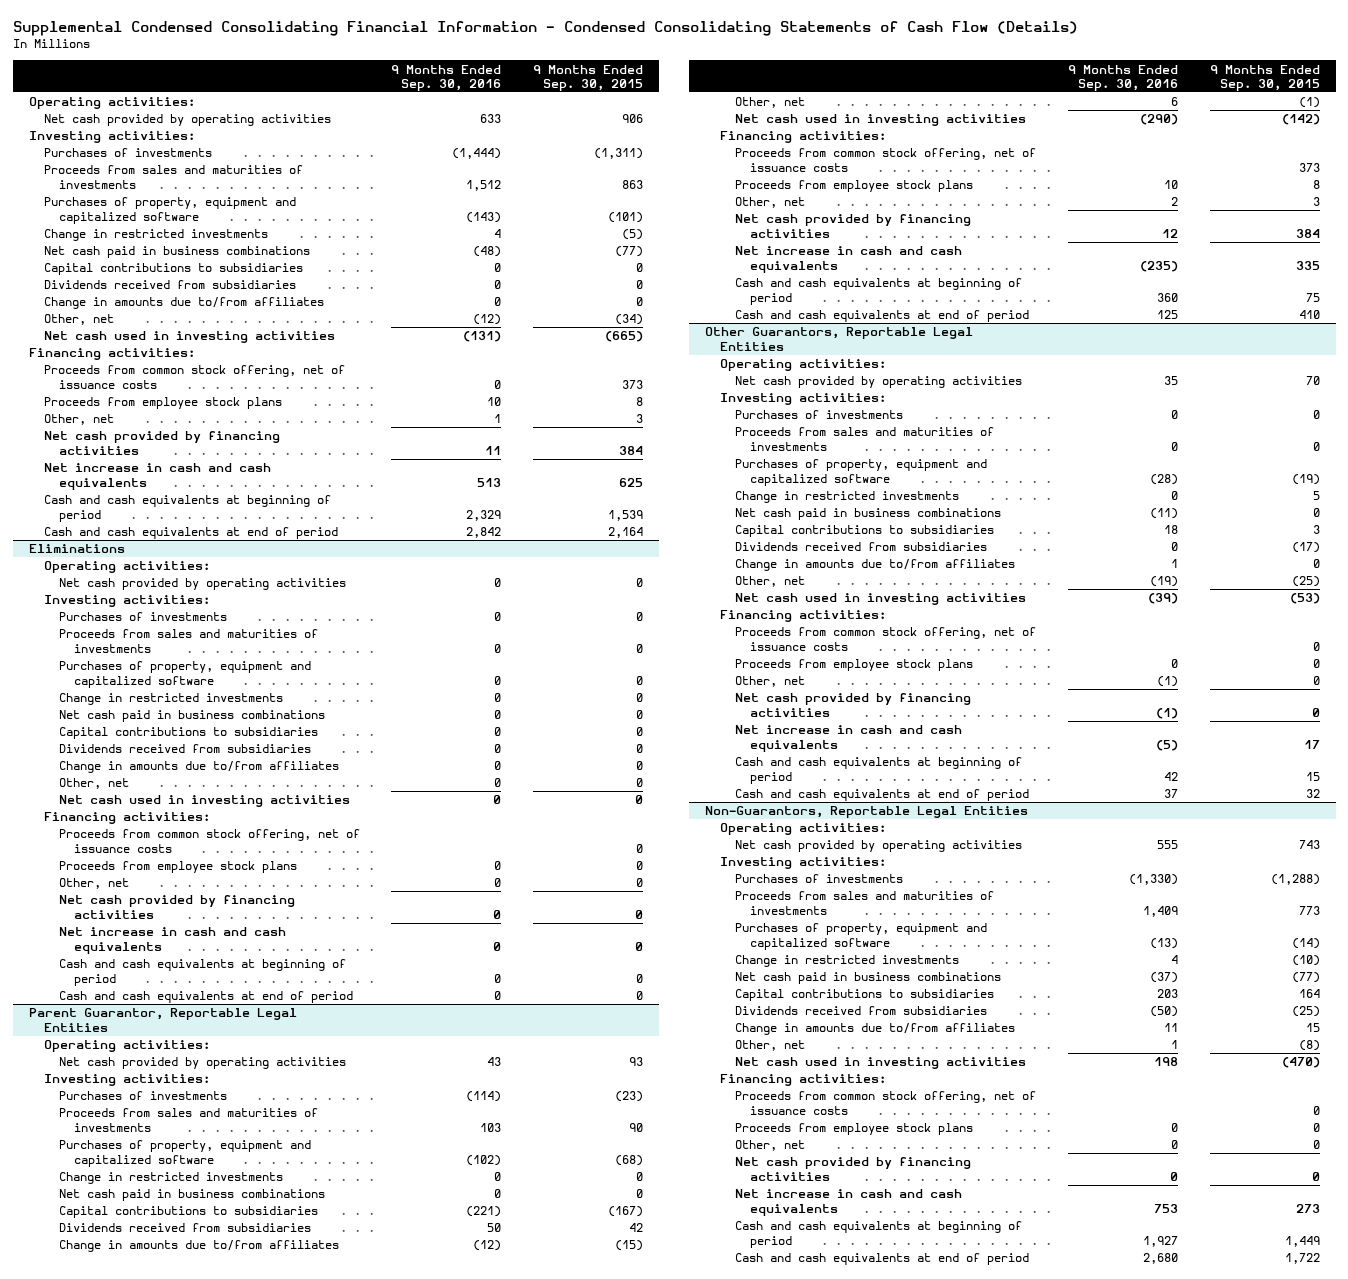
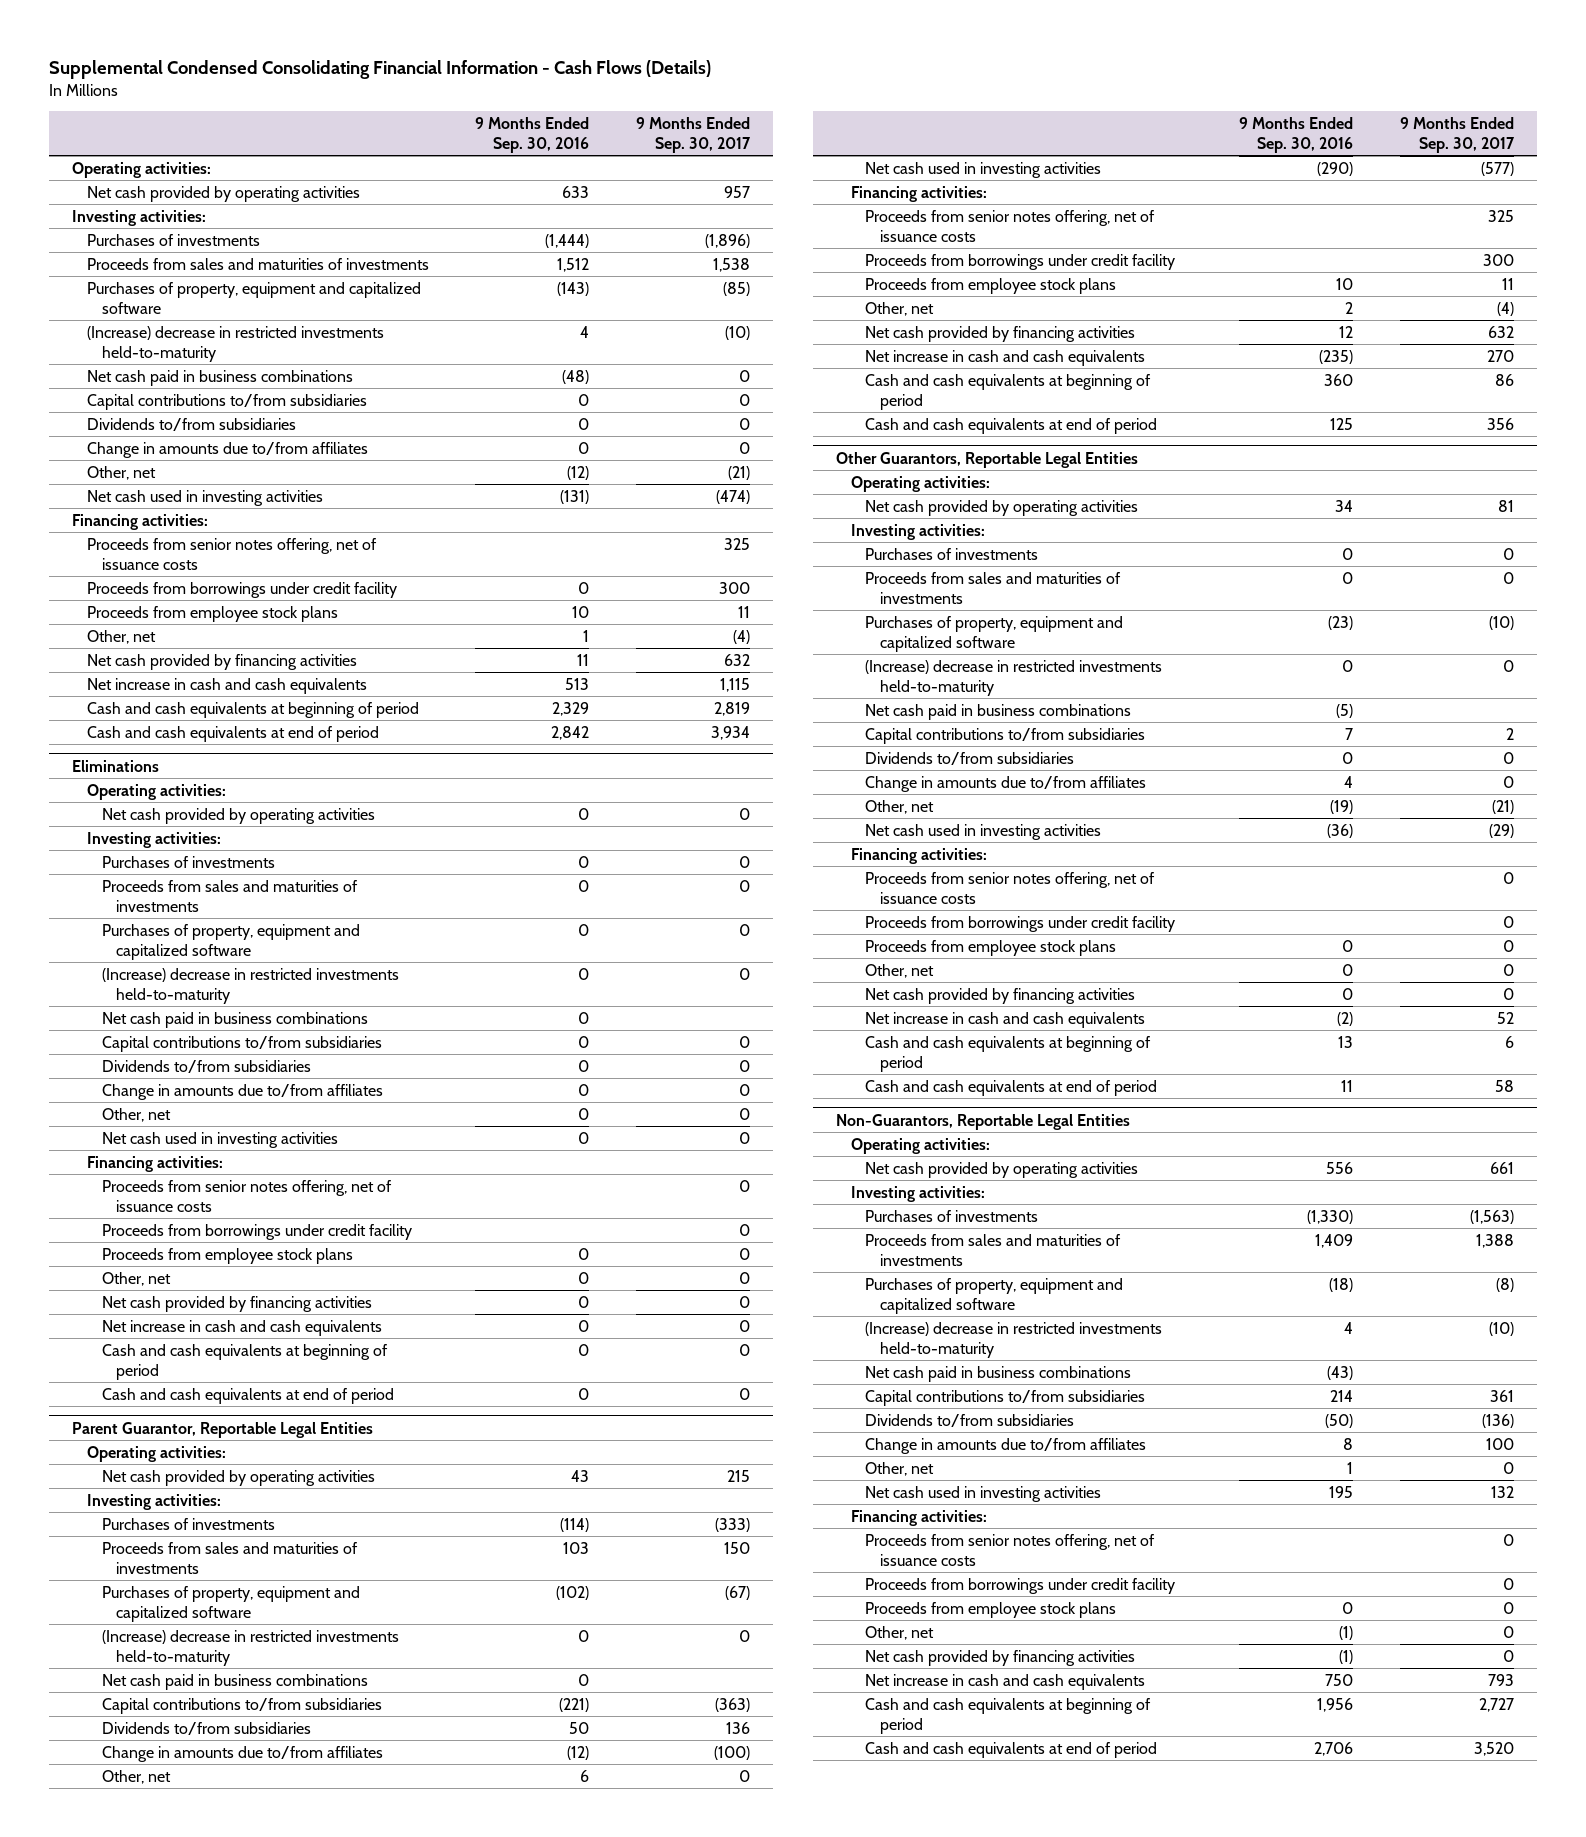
- Supplemental Condensed Consolidating Financial Information - Condensed Consolidating Statements of Cash Flow (Details)
+ Supplemental Condensed Consolidating Financial Information - Cash Flows (Details)
- | 9 Months Ended Sep. 30, 2016 | 9 Months Ended Sep. 30, 2015
+ | 9 Months Ended Sep. 30, 2016 | 9 Months Ended Sep. 30, 2017
- Change in restricted investments | 4 | (5)
+ (Increase) decrease in restricted investments held-to-maturity | 4 | (10)
- Capital contributions to subsidiaries | 0 | 0
- Dividends received from subsidiaries | 0 | 0
+ Capital contributions to/from subsidiaries | 0 | 0
+ Dividends to/from subsidiaries | 0 | 0
- Proceeds from common stock offering, net of issuance costs | 0 | 373
+ Proceeds from senior notes offering, net of issuance costs | | 325
+ Proceeds from borrowings under credit facility | 0 | 300
@ Eliminations
- Change in restricted investments | 0 | 0
+ (Increase) decrease in restricted investments held-to-maturity | 0 | 0
- Capital contributions to subsidiaries | 0 | 0
- Dividends received from subsidiaries | 0 | 0
+ Capital contributions to/from subsidiaries | 0 | 0
+ Dividends to/from subsidiaries | 0 | 0
- Proceeds from common stock offering, net of issuance costs | | 0
+ Proceeds from senior notes offering, net of issuance costs | | 0
+ Proceeds from borrowings under credit facility | | 0
@ Parent Guarantor, Reportable Legal Entities
- Change in restricted investments | 0 | 0
+ (Increase) decrease in restricted investments held-to-maturity | 0 | 0
- Capital contributions to subsidiaries | (221) | (167)
- Dividends received from subsidiaries | 50 | 42
+ Capital contributions to/from subsidiaries | (221) | (363)
+ Dividends to/from subsidiaries | 50 | 136
- Proceeds from common stock offering, net of issuance costs | | 373
+ Proceeds from senior notes offering, net of issuance costs | | 325
+ Proceeds from borrowings under credit facility | | 300
@ Other Guarantors, Reportable Legal Entities
- Net cash provided by operating activities | 35 | 70
+ Net cash provided by operating activities | 34 | 81
- Purchases of property, equipment and capitalized software | (28) | (19)
- Change in restricted investments | 0 | 5
- Net cash paid in business combinations | (11) | 0
- Capital contributions to subsidiaries | 18 | 3
- Dividends received from subsidiaries | 0 | (17)
- Change in amounts due to/from affiliates | 1 | 0
+ Purchases of property, equipment and capitalized software | (23) | (10)
+ (Increase) decrease in restricted investments held-to-maturity | 0 | 0
+ Net cash paid in business combinations | (5) |
+ Capital contributions to/from subsidiaries | 7 | 2
+ Dividends to/from subsidiaries | 0 | 0
+ Change in amounts due to/from affiliates | 4 | 0
- Net cash used in investing activities | (39) | (53)
+ Net cash used in investing activities | (36) | (29)
- Proceeds from common stock offering, net of issuance costs | | 0
+ Proceeds from senior notes offering, net of issuance costs | | 0
+ Proceeds from borrowings under credit facility | | 0
- Other, net | (1) | 0
- Net cash provided by financing activities | (1) | 0
- Net increase in cash and cash equivalents | (5) | 17
- Cash and cash equivalents at beginning of period | 42 | 15
- Cash and cash equivalents at end of period | 37 | 32
+ Other, net | 0 | 0
+ Net cash provided by financing activities | 0 | 0
+ Net increase in cash and cash equivalents | (2) | 52
+ Cash and cash equivalents at beginning of period | 13 | 6
+ Cash and cash equivalents at end of period | 11 | 58
@ Non-Guarantors, Reportable Legal Entities
- Net cash provided by operating activities | 555 | 743
+ Net cash provided by operating activities | 556 | 661
- Purchases of property, equipment and capitalized software | (13) | (14)
- Change in restricted investments | 4 | (10)
- Net cash paid in business combinations | (37) | (77)
- Capital contributions to subsidiaries | 203 | 164
- Dividends received from subsidiaries | (50) | (25)
- Change in amounts due to/from affiliates | 11 | 15
+ Purchases of property, equipment and capitalized software | (18) | (8)
+ (Increase) decrease in restricted investments held-to-maturity | 4 | (10)
+ Net cash paid in business combinations | (43) |
+ Capital contributions to/from subsidiaries | 214 | 361
+ Dividends to/from subsidiaries | (50) | (136)
+ Change in amounts due to/from affiliates | 8 | 100
- Net cash used in investing activities | 198 | (470)
+ Net cash used in investing activities | 195 | 132
- Proceeds from common stock offering, net of issuance costs | | 0
+ Proceeds from senior notes offering, net of issuance costs | | 0
+ Proceeds from borrowings under credit facility | | 0
- Other, net | 0 | 0
- Net cash provided by financing activities | 0 | 0
- Net increase in cash and cash equivalents | 753 | 273
- Cash and cash equivalents at beginning of period | 1,927 | 1,449
- Cash and cash equivalents at end of period | 2,680 | 1,722
+ Other, net | (1) | 0
+ Net cash provided by financing activities | (1) | 0
+ Net increase in cash and cash equivalents | 750 | 793
+ Cash and cash equivalents at beginning of period | 1,956 | 2,727
+ Cash and cash equivalents at end of period | 2,706 | 3,520

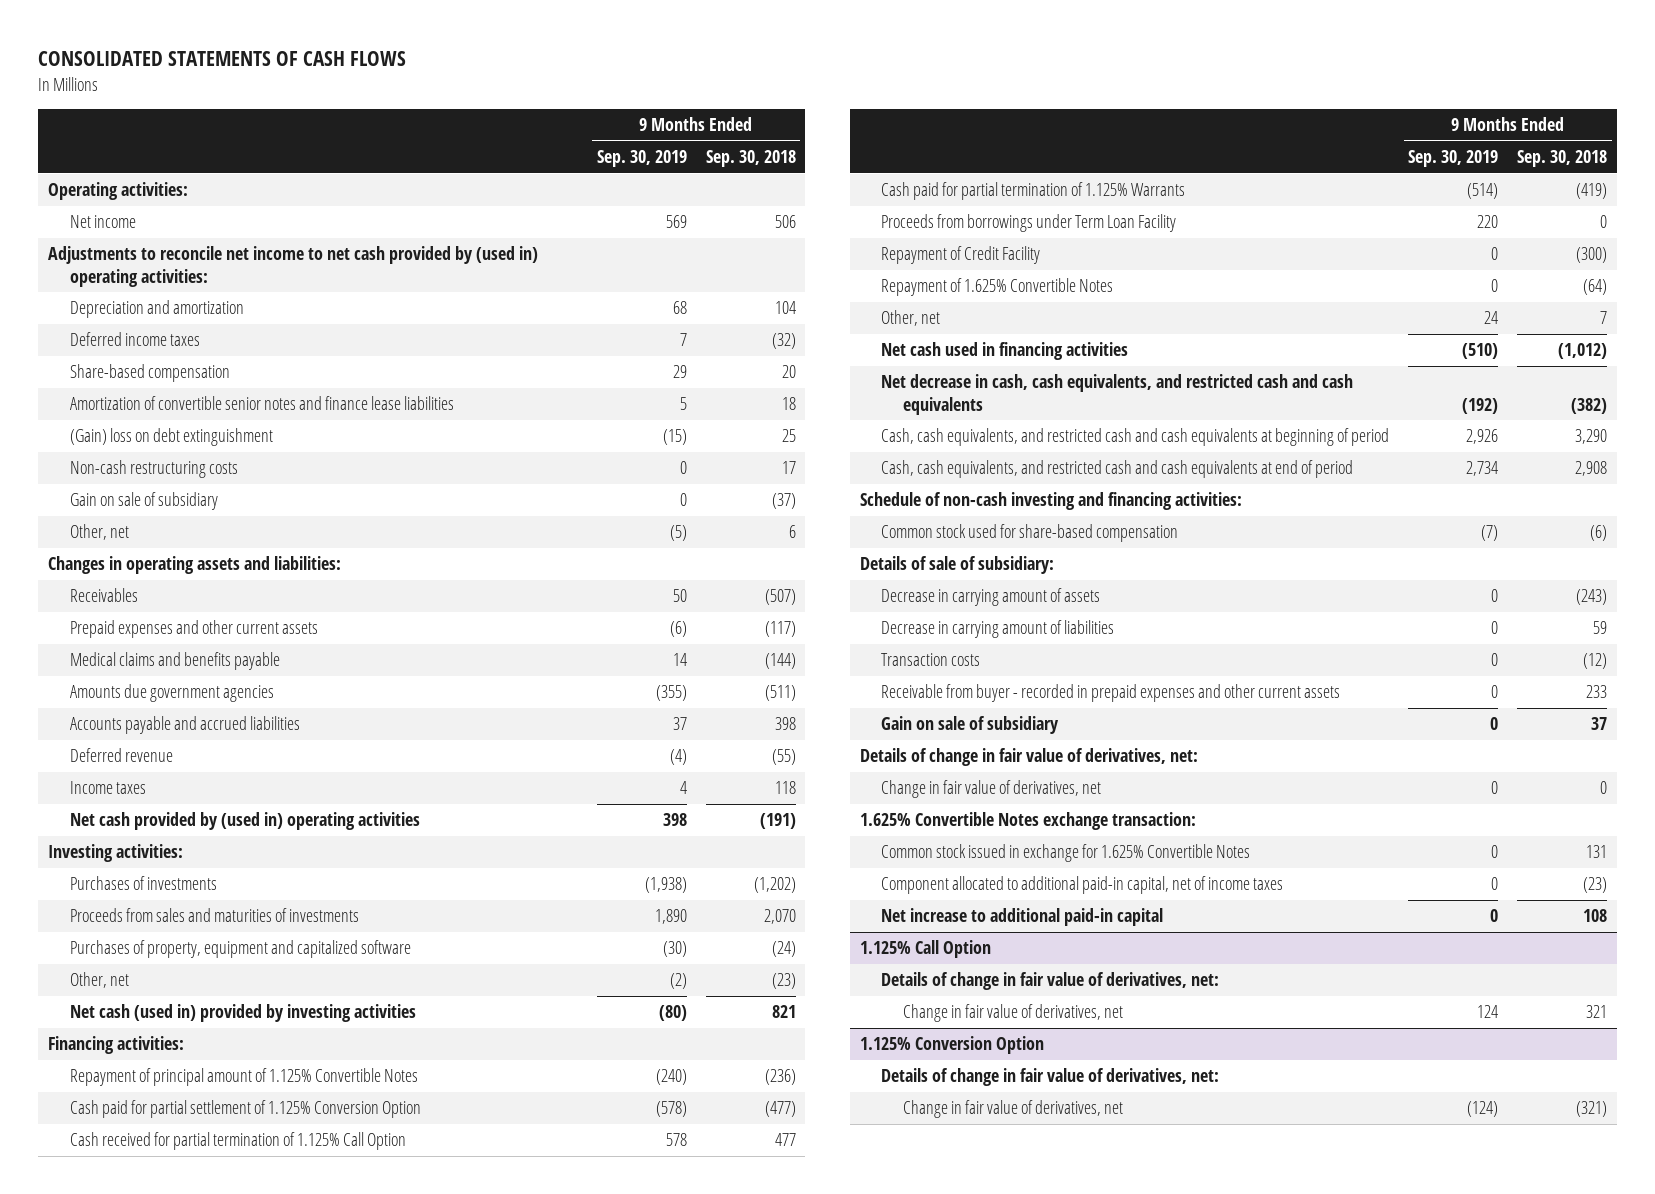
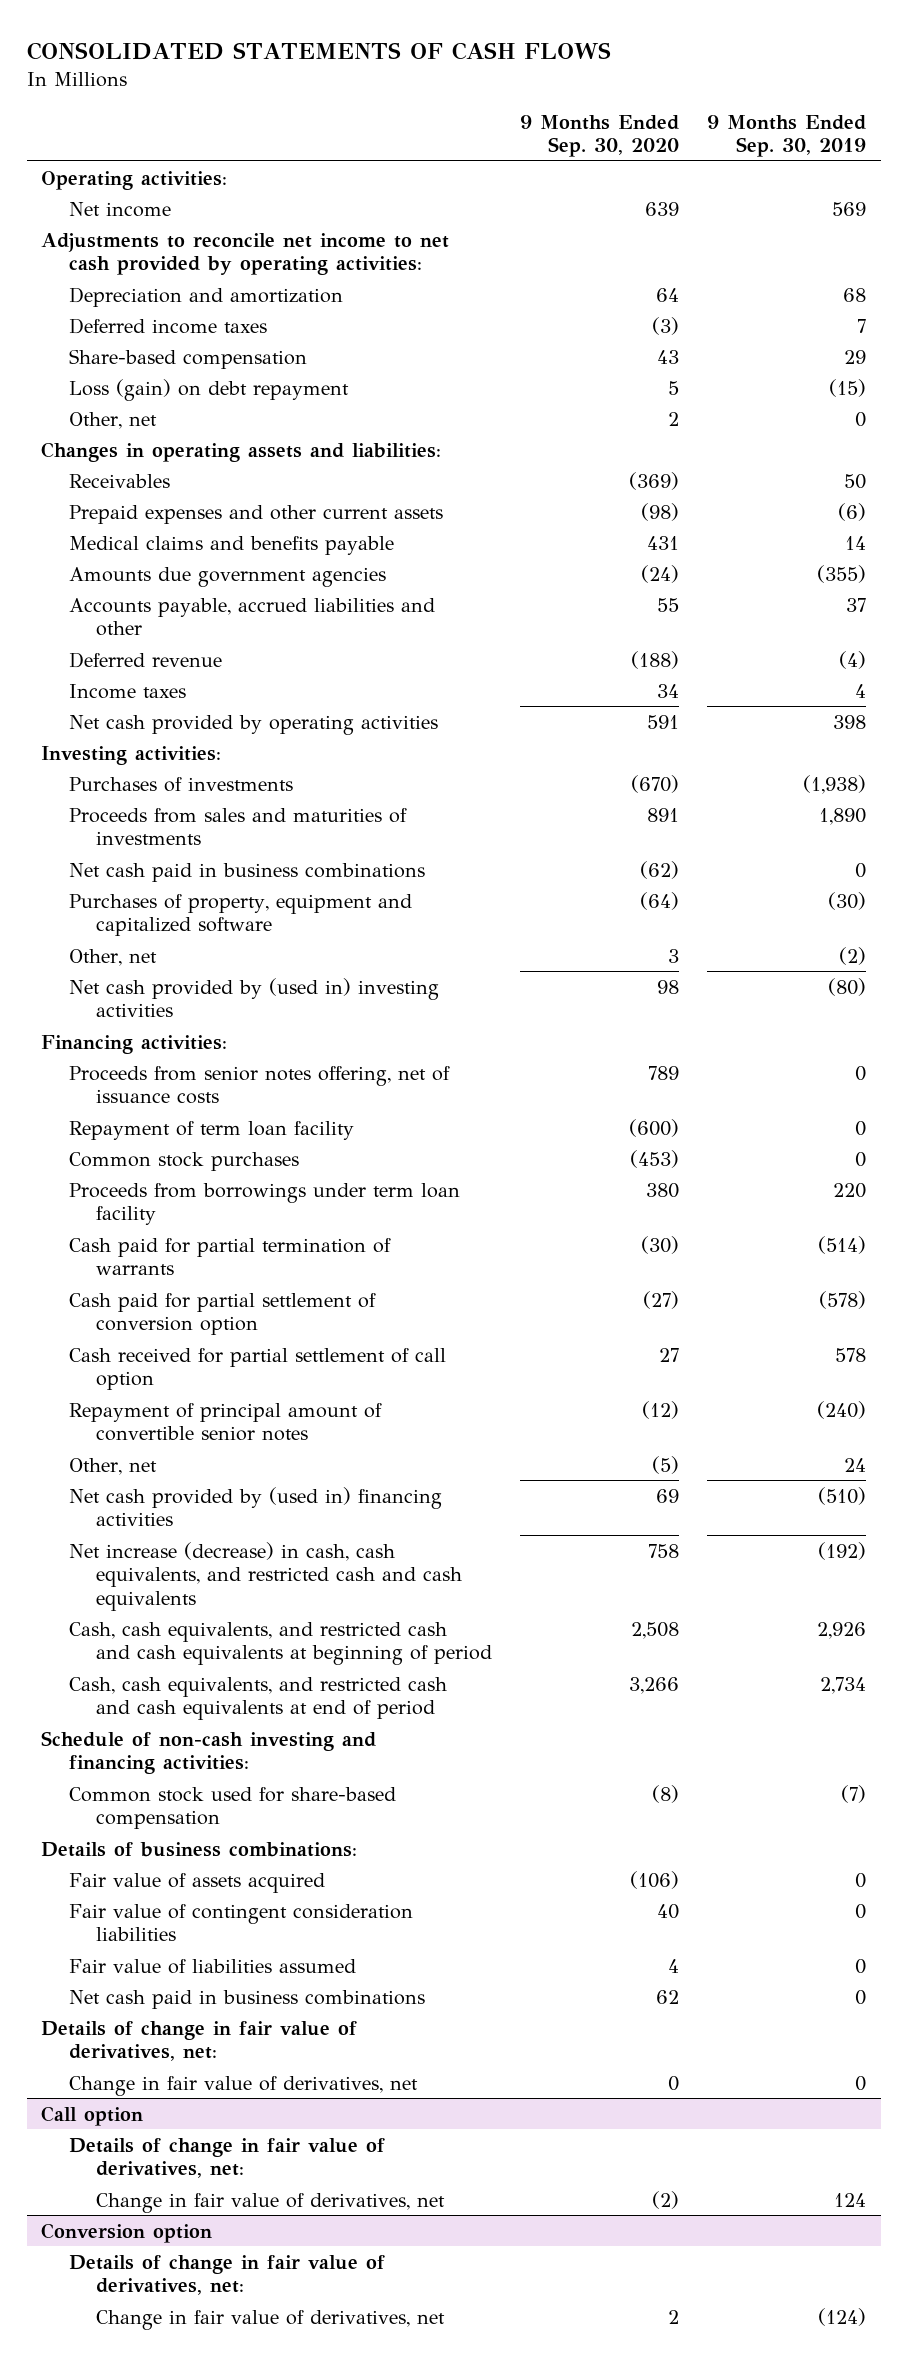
- | 9 Months Ended Sep. 30, 2019 | 9 Months Ended Sep. 30, 2018
+ | 9 Months Ended Sep. 30, 2020 | 9 Months Ended Sep. 30, 2019
- Adjustments to reconcile net income to net cash provided by (used in) operating activities:
+ Adjustments to reconcile net income to net cash provided by operating activities:
- Amortization of convertible senior notes and finance lease liabilities | 5 | 18
- (Gain) loss on debt extinguishment | (15) | 25
- Non-cash restructuring costs | 0 | 17
- Gain on sale of subsidiary | 0 | (37)
- Other, net | (5) | 6
+ Loss (gain) on debt repayment | 5 | (15)
+ Other, net | 2 | 0
- Accounts payable and accrued liabilities | 37 | 398
+ Accounts payable, accrued liabilities and other | 55 | 37
- Net cash provided by (used in) operating activities | 398 | (191)
+ Net cash provided by operating activities | 591 | 398
+ Net cash paid in business combinations | (62) | 0
- Net cash (used in) provided by investing activities | (80) | 821
+ Net cash provided by (used in) investing activities | 98 | (80)
- Repayment of principal amount of 1.125% Convertible Notes | (240) | (236)
- Cash paid for partial settlement of 1.125% Conversion Option | (578) | (477)
- Cash received for partial termination of 1.125% Call Option | 578 | 477
- Cash paid for partial termination of 1.125% Warrants | (514) | (419)
- Proceeds from borrowings under Term Loan Facility | 220 | 0
- Repayment of Credit Facility | 0 | (300)
- Repayment of 1.625% Convertible Notes | 0 | (64)
+ Proceeds from senior notes offering, net of issuance costs | 789 | 0
+ Repayment of term loan facility | (600) | 0
+ Common stock purchases | (453) | 0
+ Proceeds from borrowings under term loan facility | 380 | 220
+ Cash paid for partial termination of warrants | (30) | (514)
+ Cash paid for partial settlement of conversion option | (27) | (578)
+ Cash received for partial settlement of call option | 27 | 578
+ Repayment of principal amount of convertible senior notes | (12) | (240)
- Net cash used in financing activities | (510) | (1,012)
- Net decrease in cash, cash equivalents, and restricted cash and cash equivalents | (192) | (382)
+ Net cash provided by (used in) financing activities | 69 | (510)
+ Net increase (decrease) in cash, cash equivalents, and restricted cash and cash equivalents | 758 | (192)
- Details of sale of subsidiary:
- Decrease in carrying amount of assets | 0 | (243)
- Decrease in carrying amount of liabilities | 0 | 59
- Transaction costs | 0 | (12)
- Receivable from buyer - recorded in prepaid expenses and other current assets | 0 | 233
- Gain on sale of subsidiary | 0 | 37
+ Details of business combinations:
+ Fair value of assets acquired | (106) | 0
+ Fair value of contingent consideration liabilities | 40 | 0
+ Fair value of liabilities assumed | 4 | 0
+ Net cash paid in business combinations | 62 | 0
- 1.625% Convertible Notes exchange transaction:
- Common stock issued in exchange for 1.625% Convertible Notes | 0 | 131
- Component allocated to additional paid-in capital, net of income taxes | 0 | (23)
- Net increase to additional paid-in capital | 0 | 108
- 1.125% Call Option
+ Call option
- 1.125% Conversion Option
+ Conversion option

